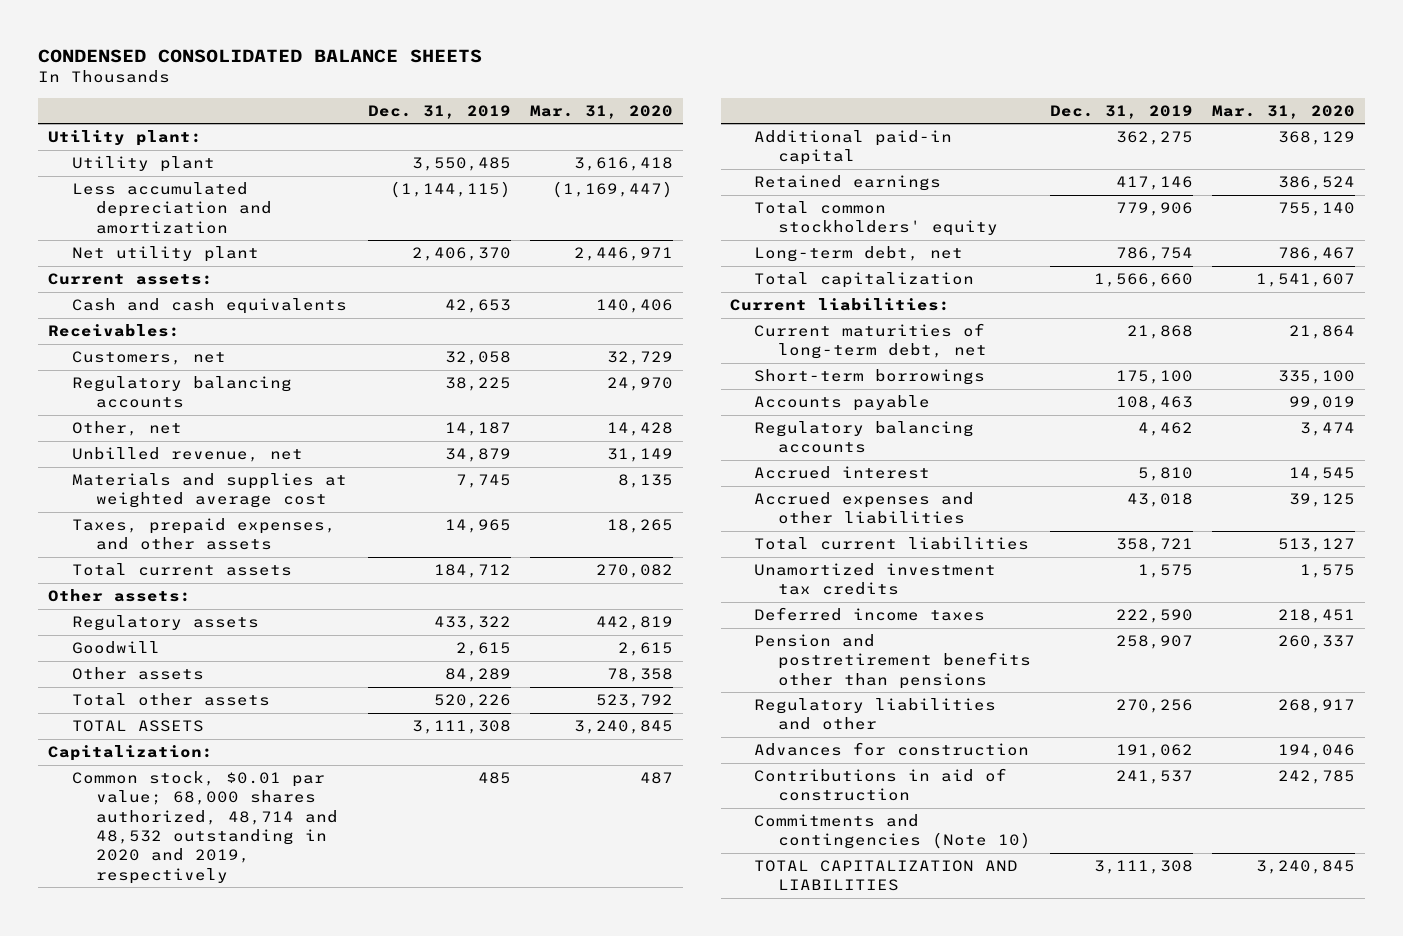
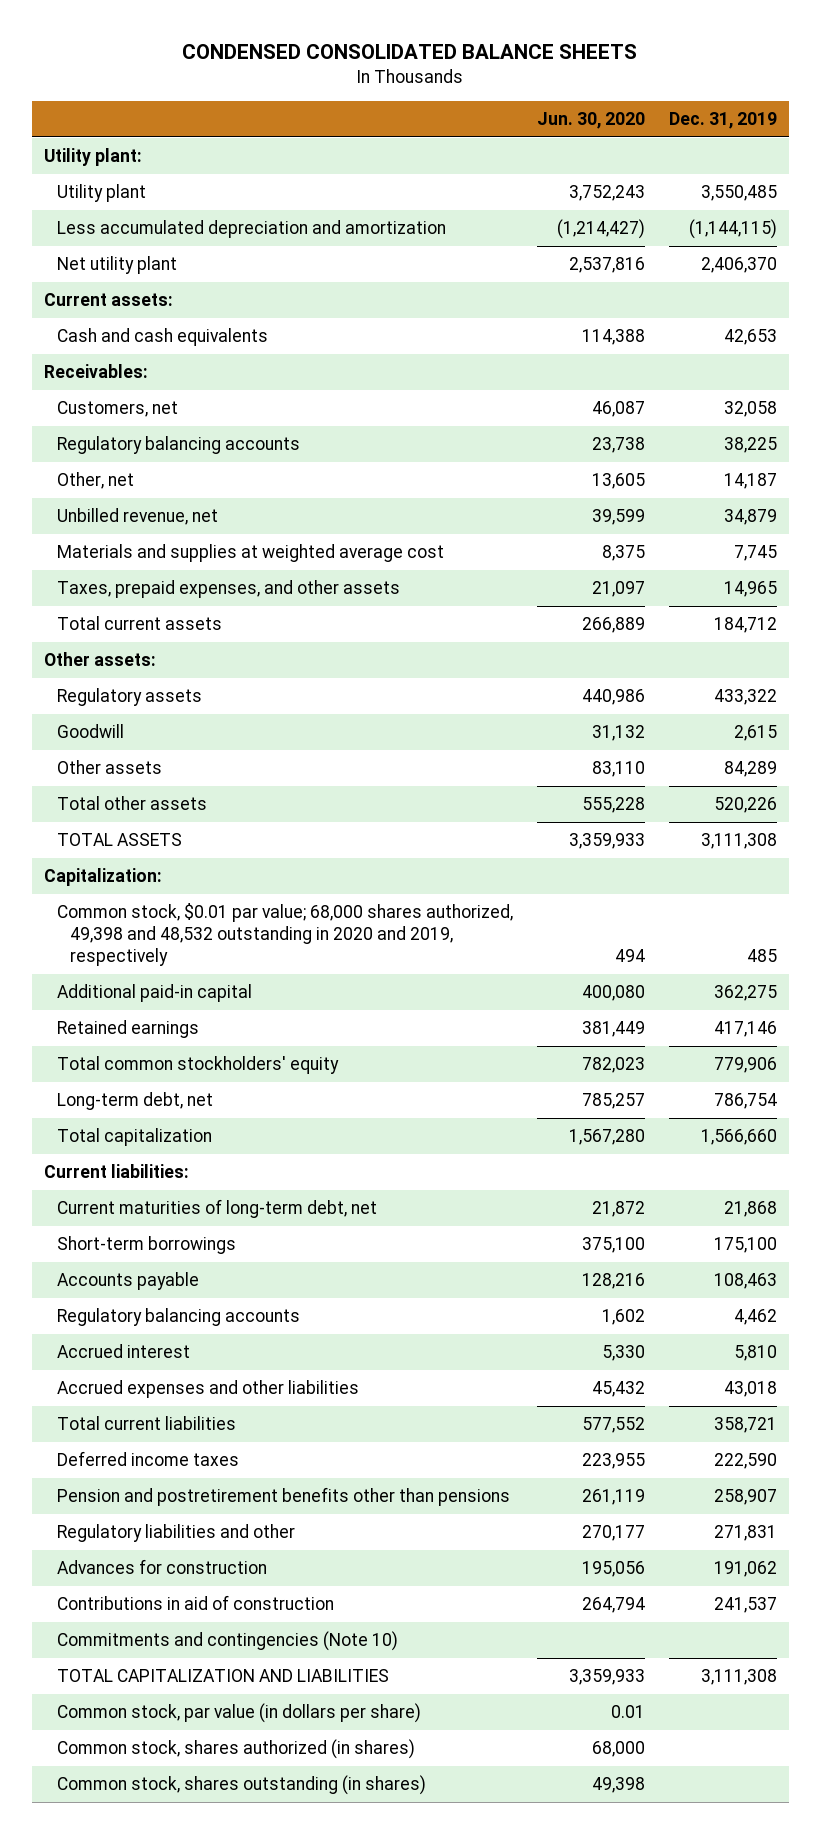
- | Dec. 31, 2019 | Mar. 31, 2020
+ | Jun. 30, 2020 | Dec. 31, 2019
- Common stock, $0.01 par value; 68,000 shares authorized, 48,714 and 48,532 outstanding in 2020 and 2019, respectively | 485 | 487
+ Common stock, $0.01 par value; 68,000 shares authorized, 49,398 and 48,532 outstanding in 2020 and 2019, respectively | 494 | 485
- Unamortized investment tax credits | 1,575 | 1,575
- Regulatory liabilities and other | 270,256 | 268,917
+ Regulatory liabilities and other | 270,177 | 271,831
+ Common stock, par value (in dollars per share) | 0.01 |
+ Common stock, shares authorized (in shares) | 68,000 |
+ Common stock, shares outstanding (in shares) | 49,398 |

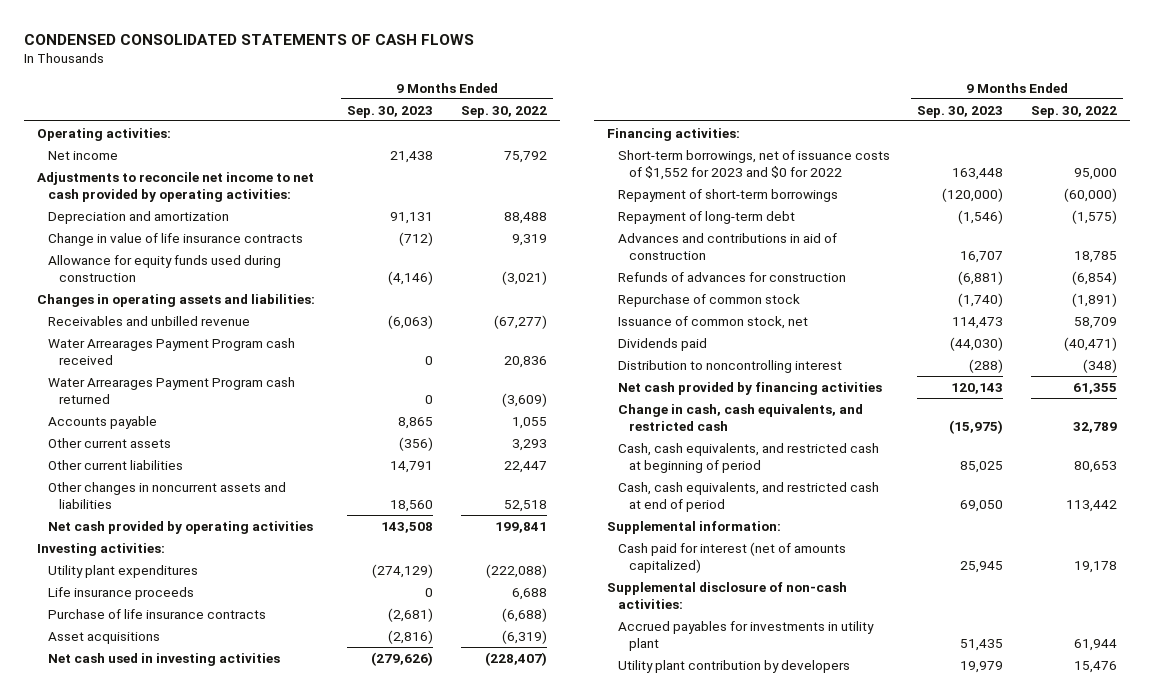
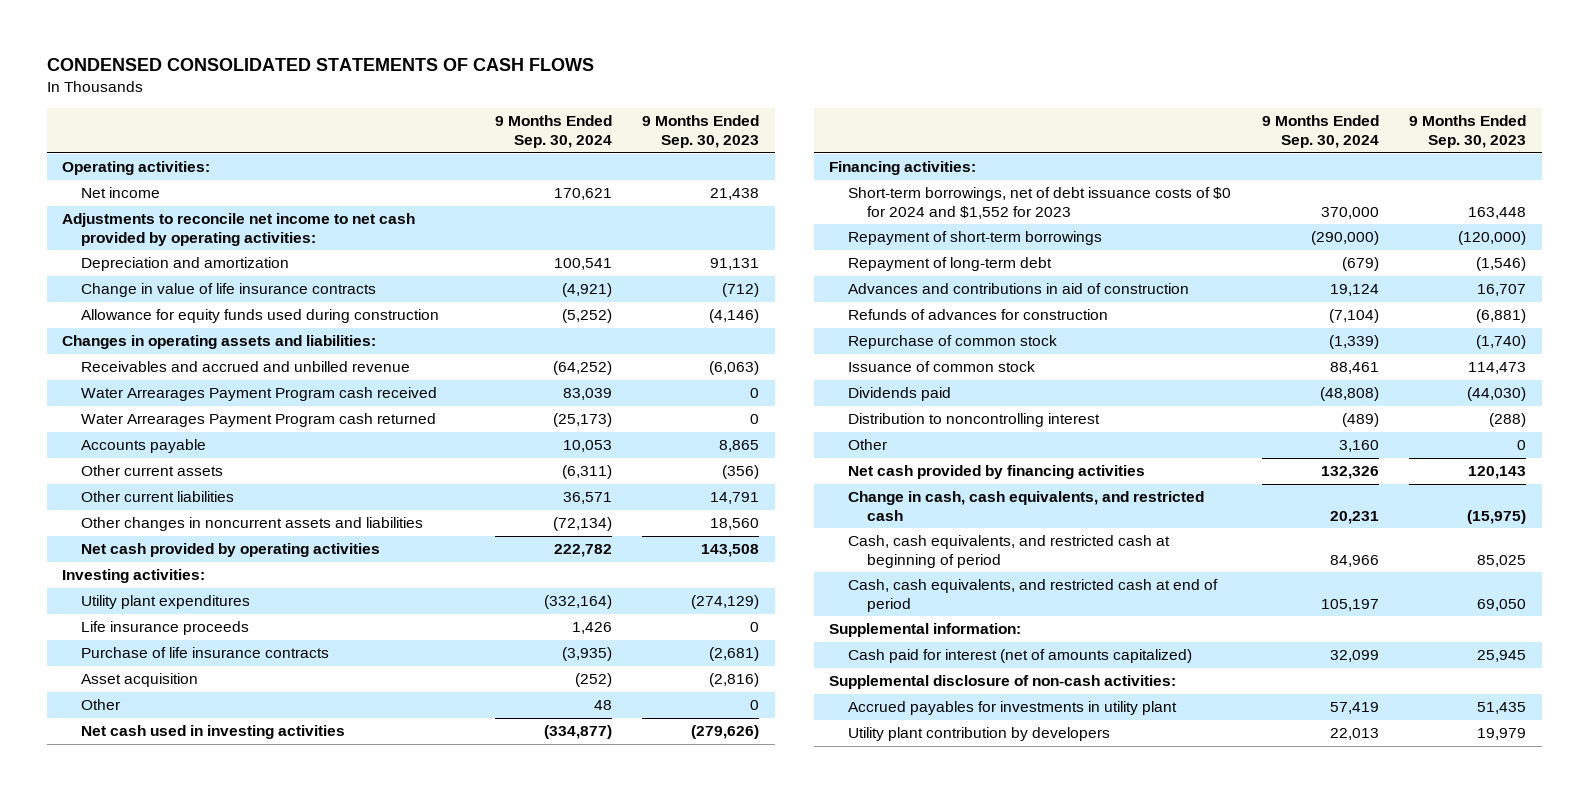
- | 9 Months Ended Sep. 30, 2023 | 9 Months Ended Sep. 30, 2022
+ | 9 Months Ended Sep. 30, 2024 | 9 Months Ended Sep. 30, 2023
- Receivables and unbilled revenue | (6,063) | (67,277)
+ Receivables and accrued and unbilled revenue | (64,252) | (6,063)
- Asset acquisitions | (2,816) | (6,319)
+ Asset acquisition | (252) | (2,816)
+ Other | 48 | 0
- Short-term borrowings, net of issuance costs of $1,552 for 2023 and $0 for 2022 | 163,448 | 95,000
+ Short-term borrowings, net of debt issuance costs of $0 for 2024 and $1,552 for 2023 | 370,000 | 163,448
- Issuance of common stock, net | 114,473 | 58,709
+ Issuance of common stock | 88,461 | 114,473
+ Other | 3,160 | 0

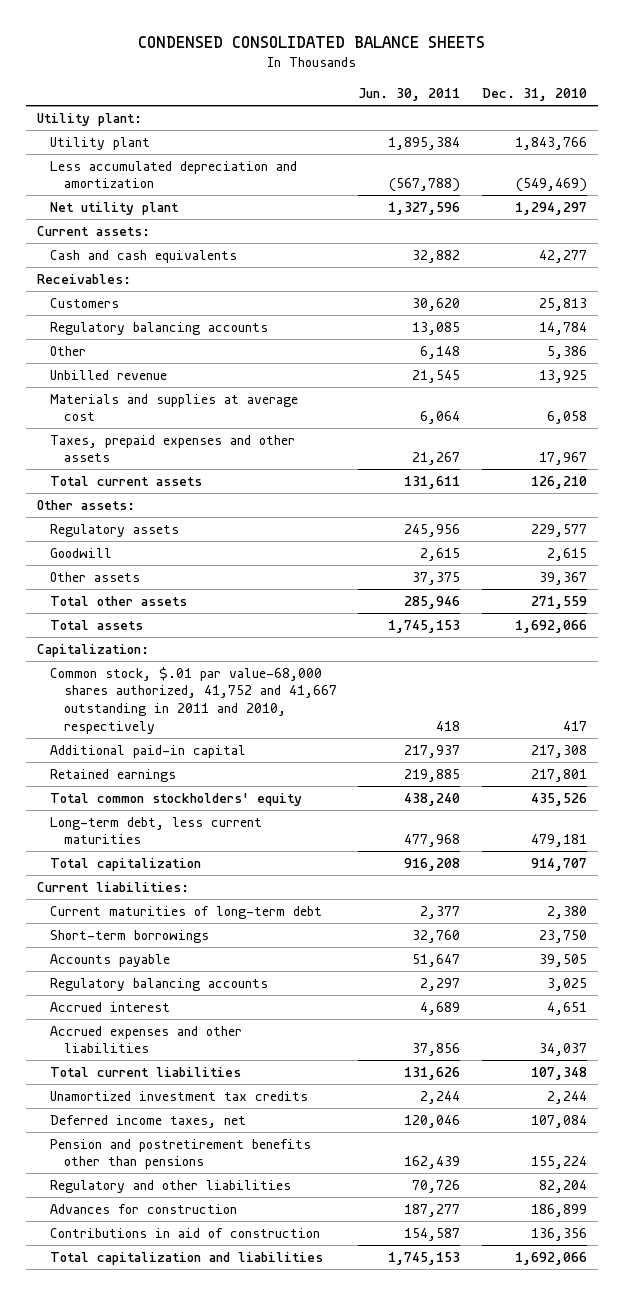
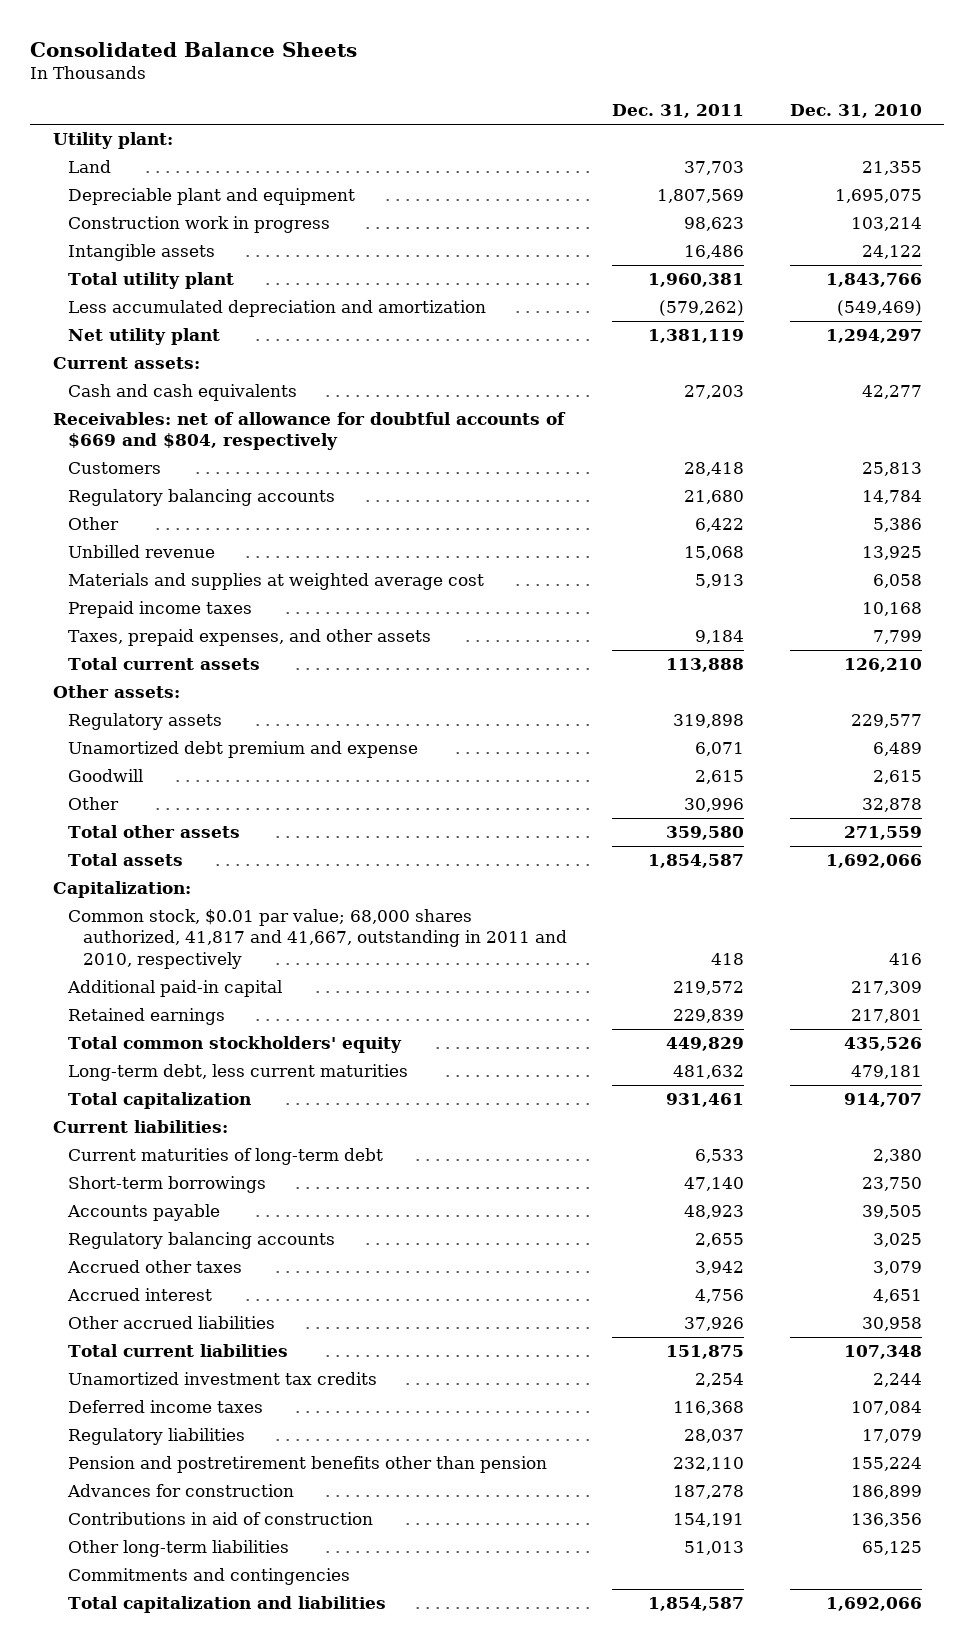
- CONDENSED CONSOLIDATED BALANCE SHEETS
+ Consolidated Balance Sheets
- | Jun. 30, 2011 | Dec. 31, 2010
+ | Dec. 31, 2011 | Dec. 31, 2010
- Utility plant | 1,895,384 | 1,843,766
+ Land | 37,703 | 21,355
+ Depreciable plant and equipment | 1,807,569 | 1,695,075
+ Construction work in progress | 98,623 | 103,214
+ Intangible assets | 16,486 | 24,122
+ Total utility plant | 1,960,381 | 1,843,766
- Receivables:
+ Receivables: net of allowance for doubtful accounts of $669 and $804, respectively
- Materials and supplies at average cost | 6,064 | 6,058
- Taxes, prepaid expenses and other assets | 21,267 | 17,967
+ Materials and supplies at weighted average cost | 5,913 | 6,058
+ Prepaid income taxes | | 10,168
+ Taxes, prepaid expenses, and other assets | 9,184 | 7,799
+ Unamortized debt premium and expense | 6,071 | 6,489
- Other assets | 37,375 | 39,367
+ Other | 30,996 | 32,878
- Common stock, $.01 par value-68,000 shares authorized, 41,752 and 41,667 outstanding in 2011 and 2010, respectively | 418 | 417
- Additional paid-in capital | 217,937 | 217,308
+ Common stock, $0.01 par value; 68,000 shares authorized, 41,817 and 41,667, outstanding in 2011 and 2010, respectively | 418 | 416
+ Additional paid-in capital | 219,572 | 217,309
+ Accrued other taxes | 3,942 | 3,079
- Accrued expenses and other liabilities | 37,856 | 34,037
+ Other accrued liabilities | 37,926 | 30,958
- Deferred income taxes, net | 120,046 | 107,084
- Pension and postretirement benefits other than pensions | 162,439 | 155,224
- Regulatory and other liabilities | 70,726 | 82,204
+ Deferred income taxes | 116,368 | 107,084
+ Regulatory liabilities | 28,037 | 17,079
+ Pension and postretirement benefits other than pension | 232,110 | 155,224
+ Other long-term liabilities | 51,013 | 65,125
+ Commitments and contingencies

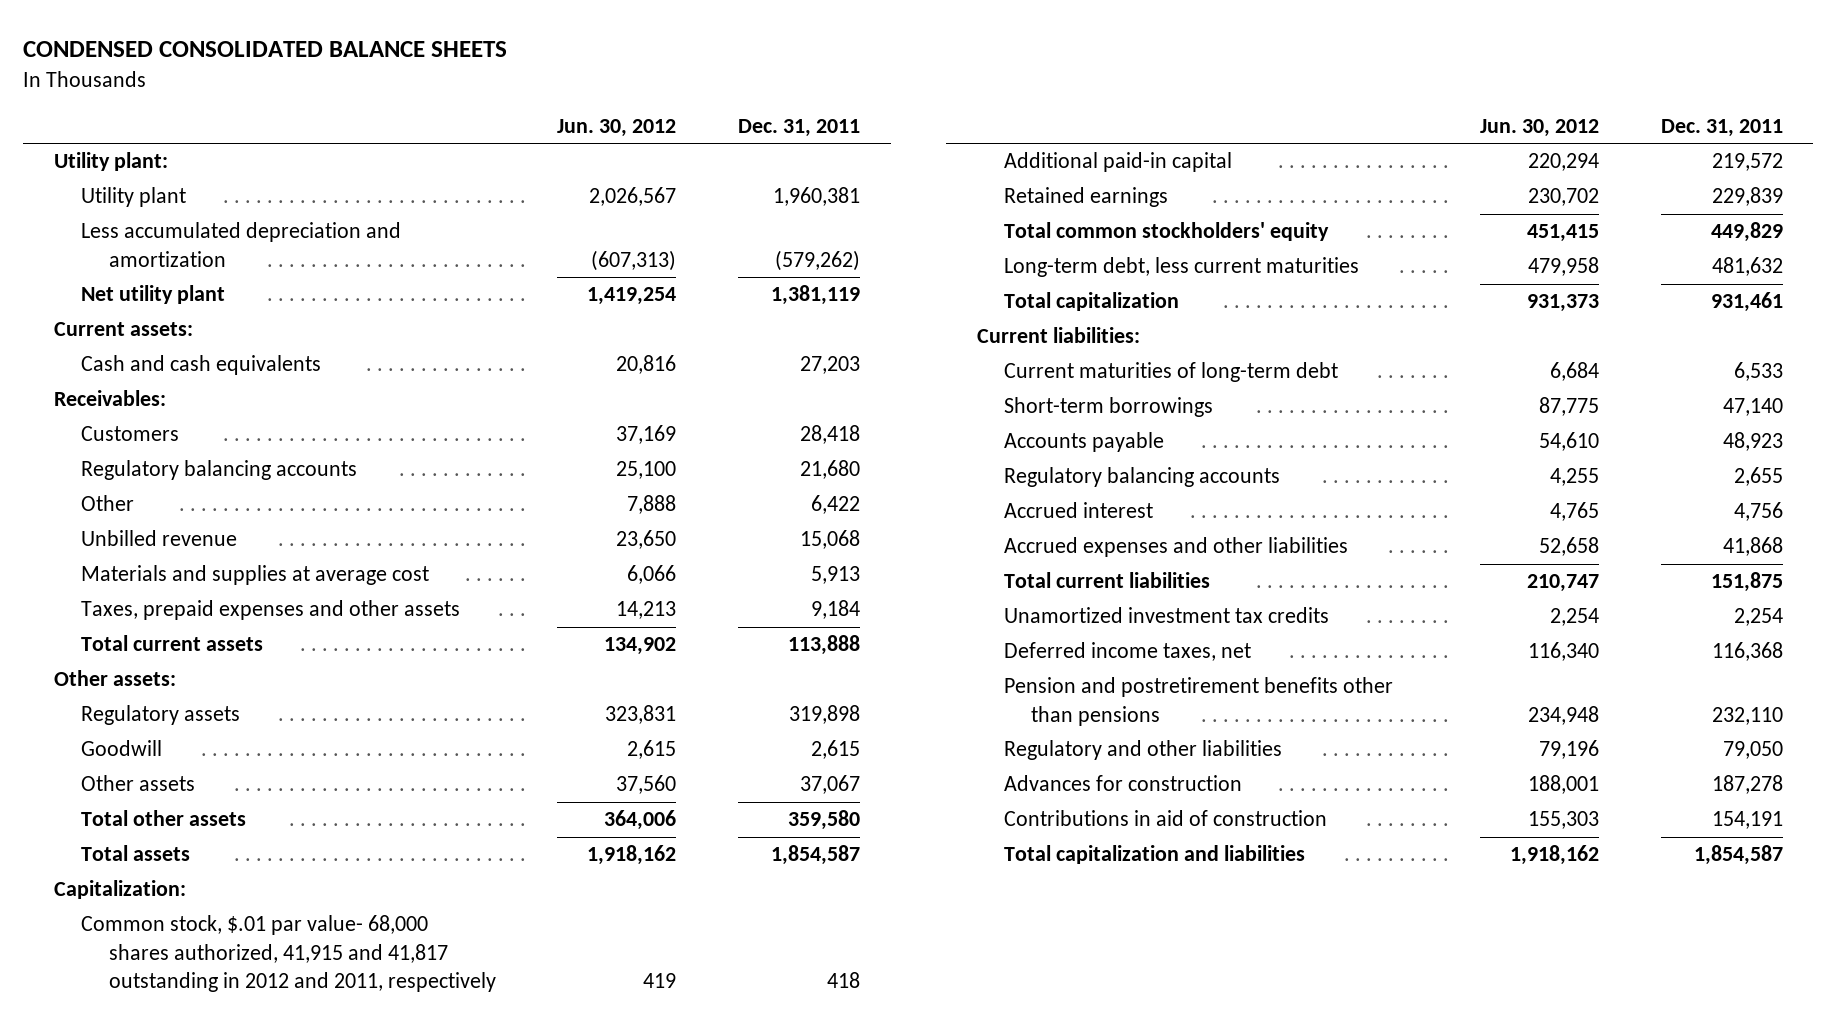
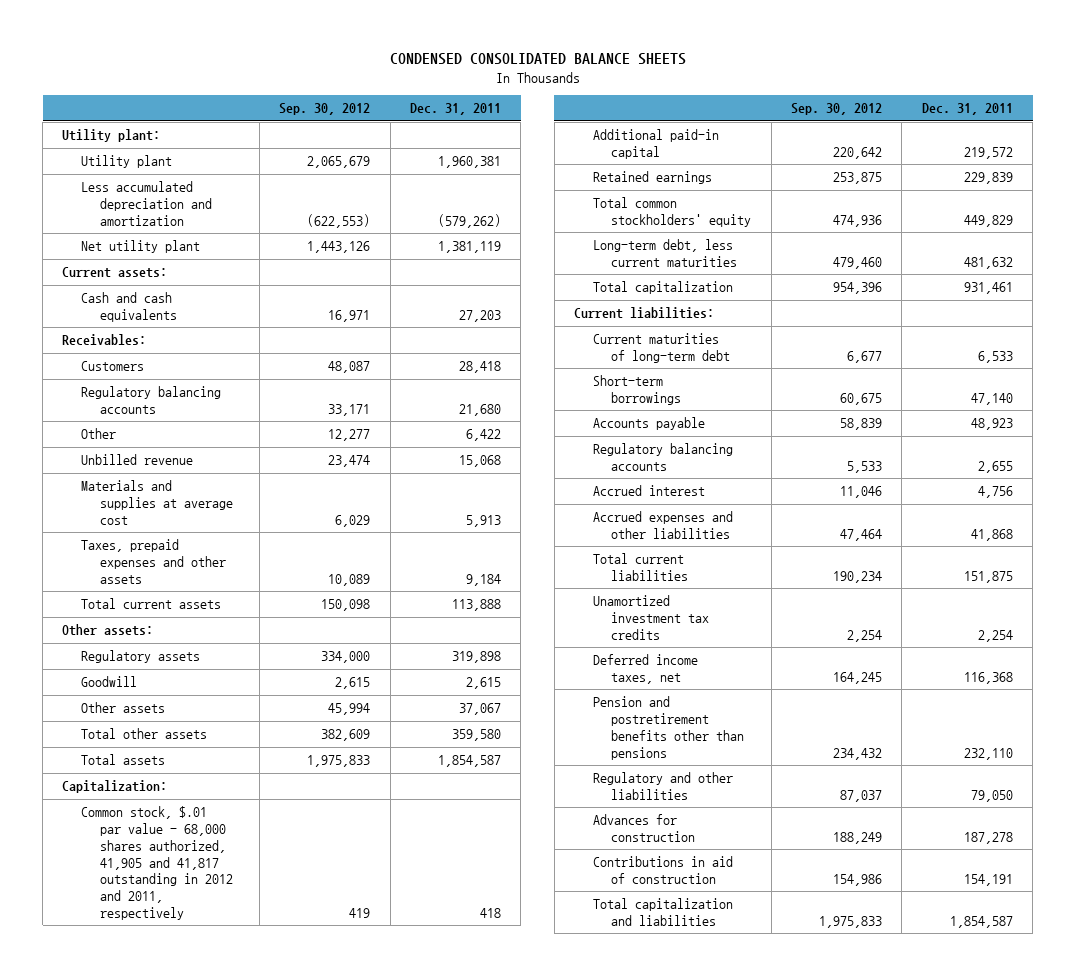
- | Jun. 30, 2012 | Dec. 31, 2011
+ | Sep. 30, 2012 | Dec. 31, 2011
- Common stock, $.01 par value- 68,000 shares authorized, 41,915 and 41,817 outstanding in 2012 and 2011, respectively | 419 | 418
+ Common stock, $.01 par value - 68,000 shares authorized, 41,905 and 41,817 outstanding in 2012 and 2011, respectively | 419 | 418

